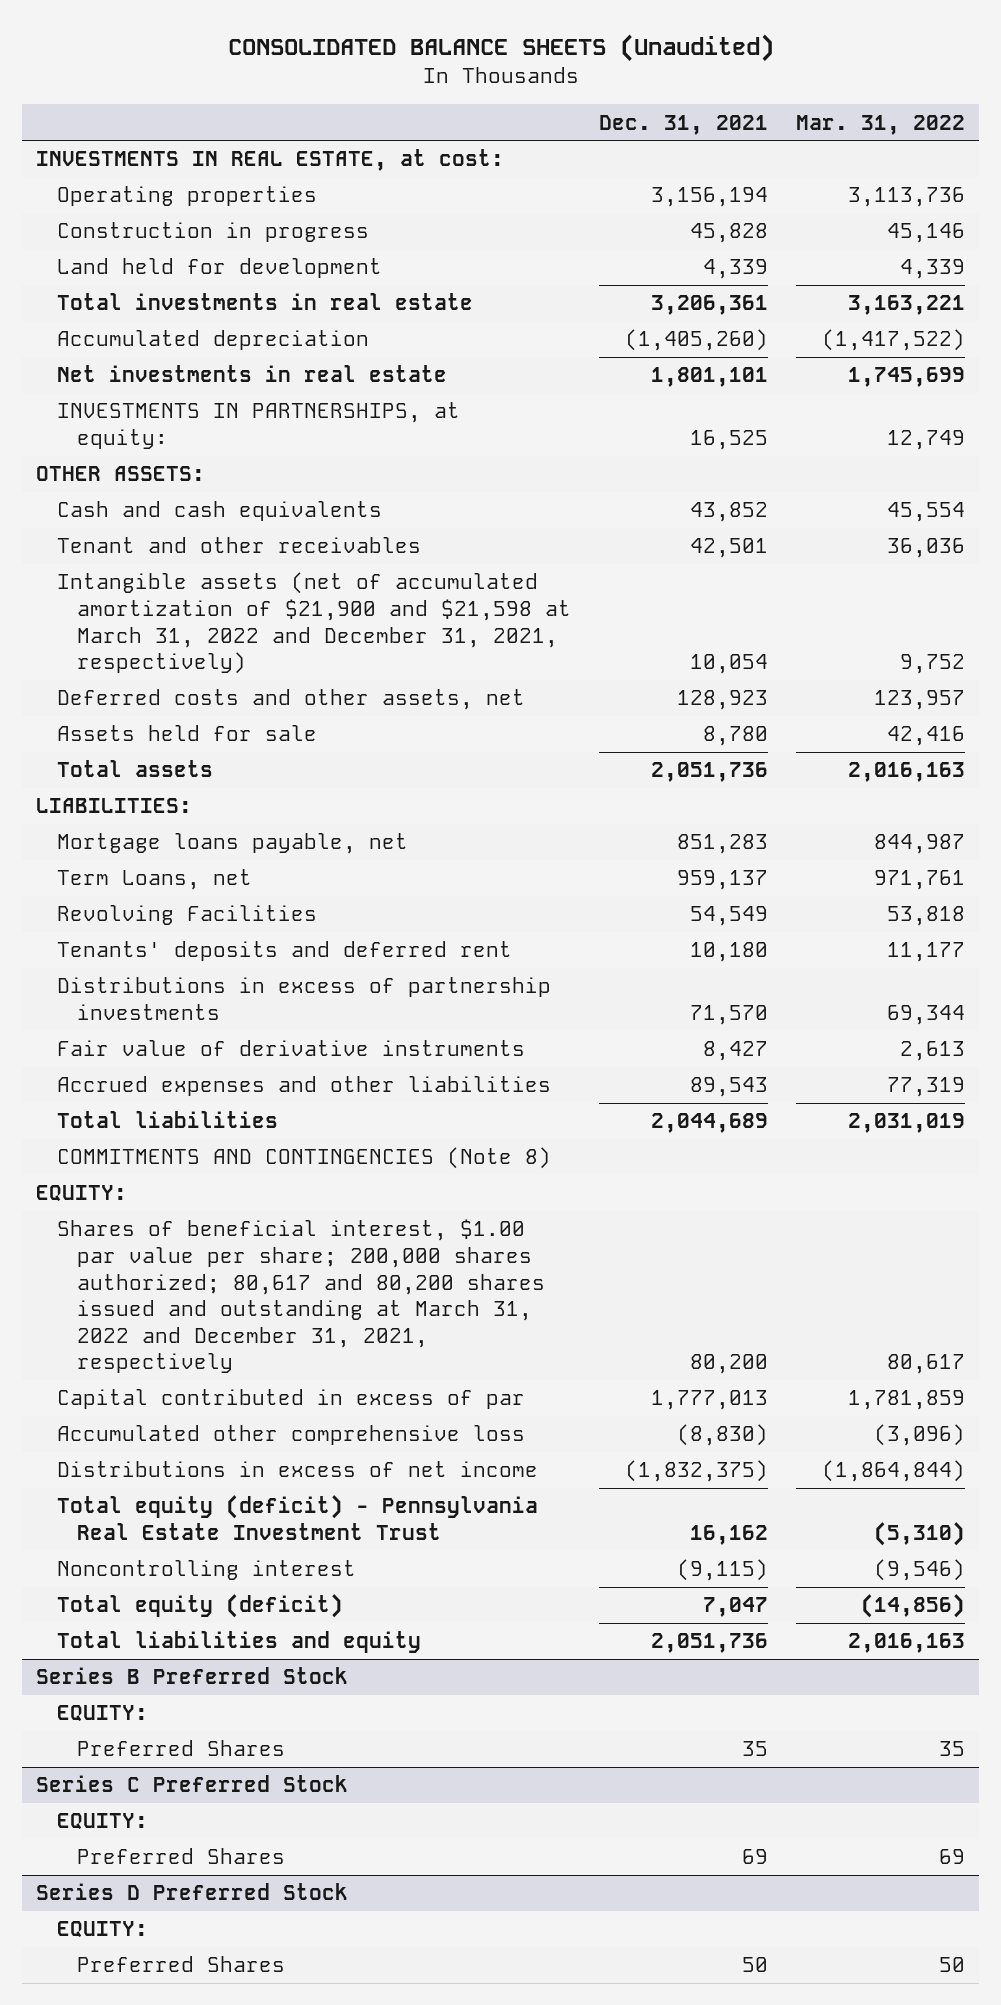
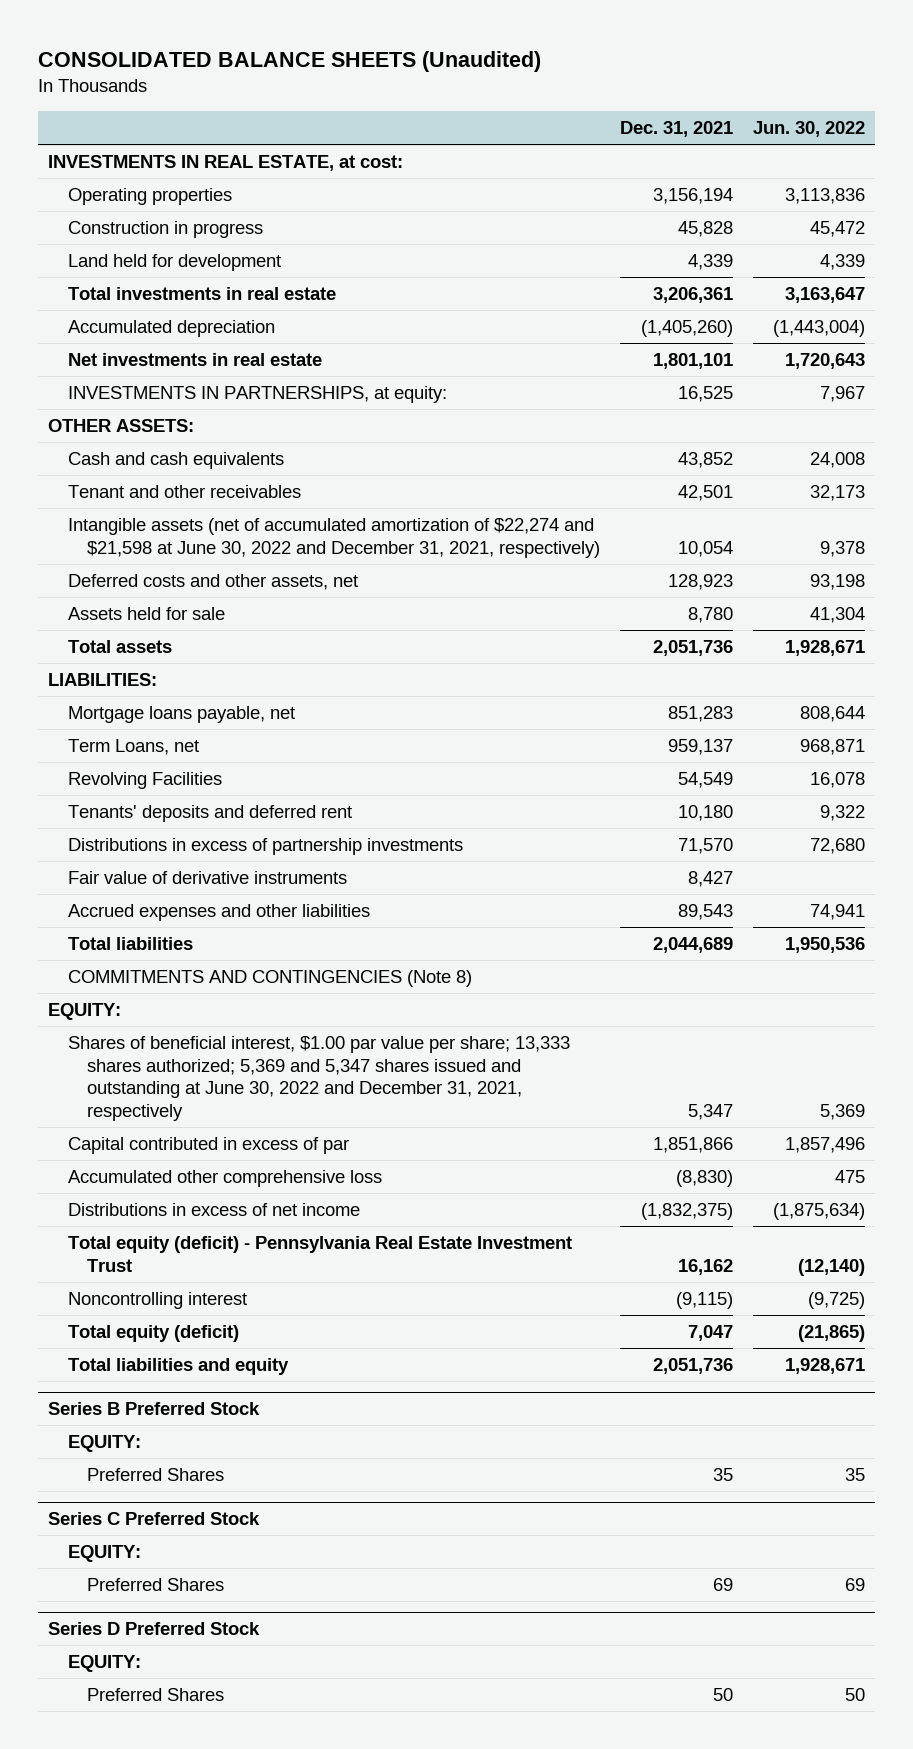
- | Dec. 31, 2021 | Mar. 31, 2022
+ | Dec. 31, 2021 | Jun. 30, 2022
- Intangible assets (net of accumulated amortization of $21,900 and $21,598 at March 31, 2022 and December 31, 2021, respectively) | 10,054 | 9,752
+ Intangible assets (net of accumulated amortization of $22,274 and $21,598 at June 30, 2022 and December 31, 2021, respectively) | 10,054 | 9,378
- Shares of beneficial interest, $1.00 par value per share; 200,000 shares authorized; 80,617 and 80,200 shares issued and outstanding at March 31, 2022 and December 31, 2021, respectively | 80,200 | 80,617
- Capital contributed in excess of par | 1,777,013 | 1,781,859
+ Shares of beneficial interest, $1.00 par value per share; 13,333 shares authorized; 5,369 and 5,347 shares issued and outstanding at June 30, 2022 and December 31, 2021, respectively | 5,347 | 5,369
+ Capital contributed in excess of par | 1,851,866 | 1,857,496

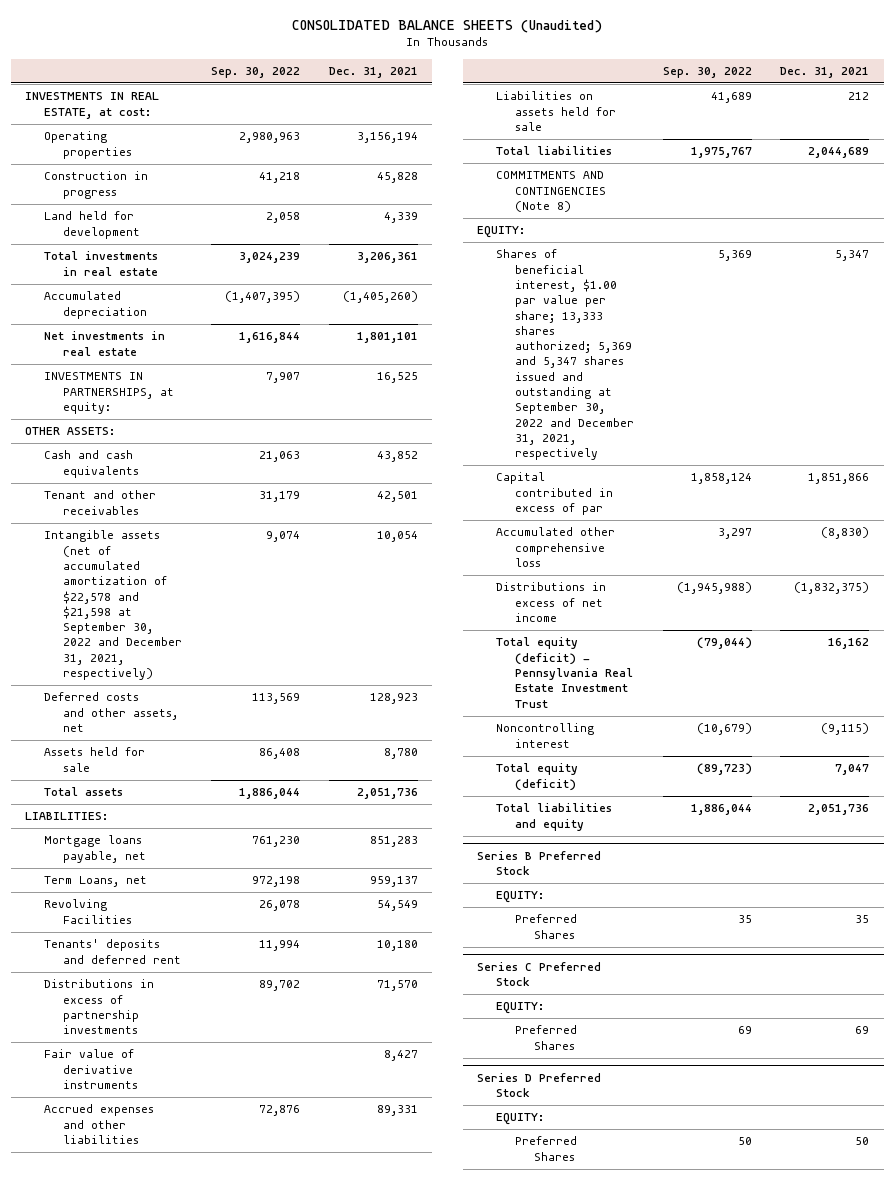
- | Dec. 31, 2021 | Jun. 30, 2022
+ | Sep. 30, 2022 | Dec. 31, 2021
- Intangible assets (net of accumulated amortization of $22,274 and $21,598 at June 30, 2022 and December 31, 2021, respectively) | 10,054 | 9,378
+ Intangible assets (net of accumulated amortization of $22,578 and $21,598 at September 30, 2022 and December 31, 2021, respectively) | 9,074 | 10,054
- Accrued expenses and other liabilities | 89,543 | 74,941
+ Accrued expenses and other liabilities | 72,876 | 89,331
+ Liabilities on assets held for sale | 41,689 | 212
- Shares of beneficial interest, $1.00 par value per share; 13,333 shares authorized; 5,369 and 5,347 shares issued and outstanding at June 30, 2022 and December 31, 2021, respectively | 5,347 | 5,369
+ Shares of beneficial interest, $1.00 par value per share; 13,333 shares authorized; 5,369 and 5,347 shares issued and outstanding at September 30, 2022 and December 31, 2021, respectively | 5,369 | 5,347

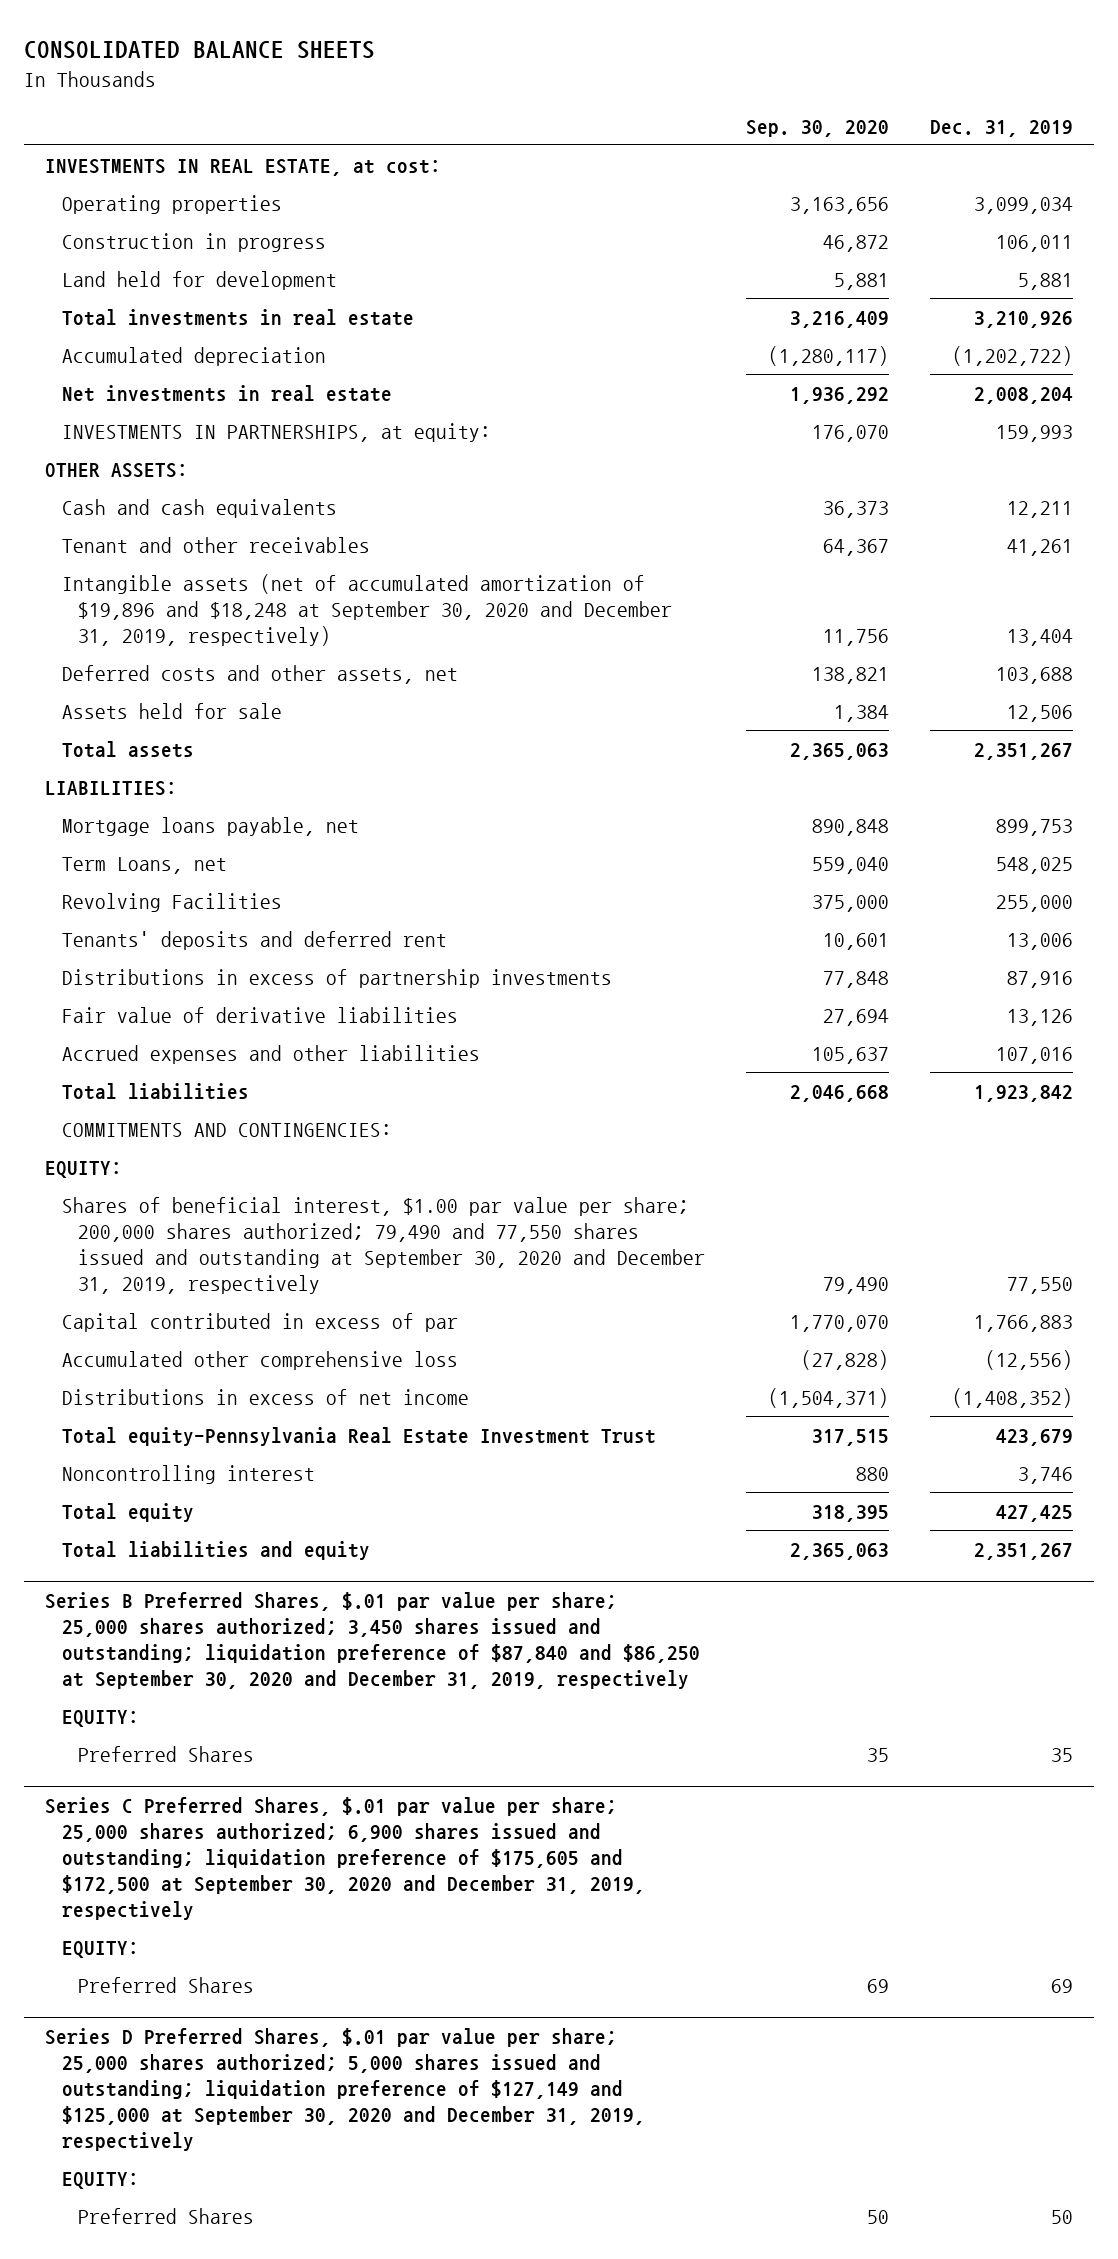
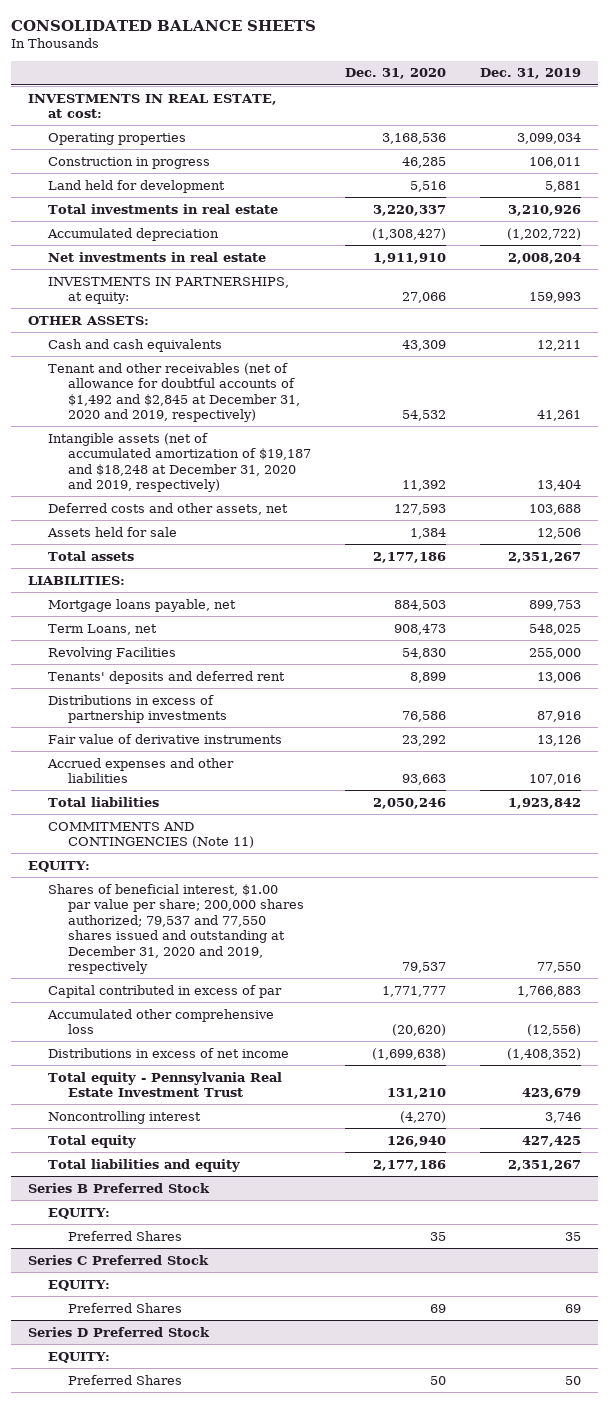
- | Sep. 30, 2020 | Dec. 31, 2019
+ | Dec. 31, 2020 | Dec. 31, 2019
- Tenant and other receivables | 64,367 | 41,261
- Intangible assets (net of accumulated amortization of $19,896 and $18,248 at September 30, 2020 and December 31, 2019, respectively) | 11,756 | 13,404
+ Tenant and other receivables (net of allowance for doubtful accounts of $1,492 and $2,845 at December 31, 2020 and 2019, respectively) | 54,532 | 41,261
+ Intangible assets (net of accumulated amortization of $19,187 and $18,248 at December 31, 2020 and 2019, respectively) | 11,392 | 13,404
- Fair value of derivative liabilities | 27,694 | 13,126
+ Fair value of derivative instruments | 23,292 | 13,126
- COMMITMENTS AND CONTINGENCIES:
+ COMMITMENTS AND CONTINGENCIES (Note 11)
- Shares of beneficial interest, $1.00 par value per share; 200,000 shares authorized; 79,490 and 77,550 shares issued and outstanding at September 30, 2020 and December 31, 2019, respectively | 79,490 | 77,550
+ Shares of beneficial interest, $1.00 par value per share; 200,000 shares authorized; 79,537 and 77,550 shares issued and outstanding at December 31, 2020 and 2019, respectively | 79,537 | 77,550
- Total equity-Pennsylvania Real Estate Investment Trust | 317,515 | 423,679
+ Total equity - Pennsylvania Real Estate Investment Trust | 131,210 | 423,679
- Series B Preferred Shares, $.01 par value per share; 25,000 shares authorized; 3,450 shares issued and outstanding; liquidation preference of $87,840 and $86,250 at September 30, 2020 and December 31, 2019, respectively
+ Series B Preferred Stock
- Series C Preferred Shares, $.01 par value per share; 25,000 shares authorized; 6,900 shares issued and outstanding; liquidation preference of $175,605 and $172,500 at September 30, 2020 and December 31, 2019, respectively
+ Series C Preferred Stock
- Series D Preferred Shares, $.01 par value per share; 25,000 shares authorized; 5,000 shares issued and outstanding; liquidation preference of $127,149 and $125,000 at September 30, 2020 and December 31, 2019, respectively
+ Series D Preferred Stock

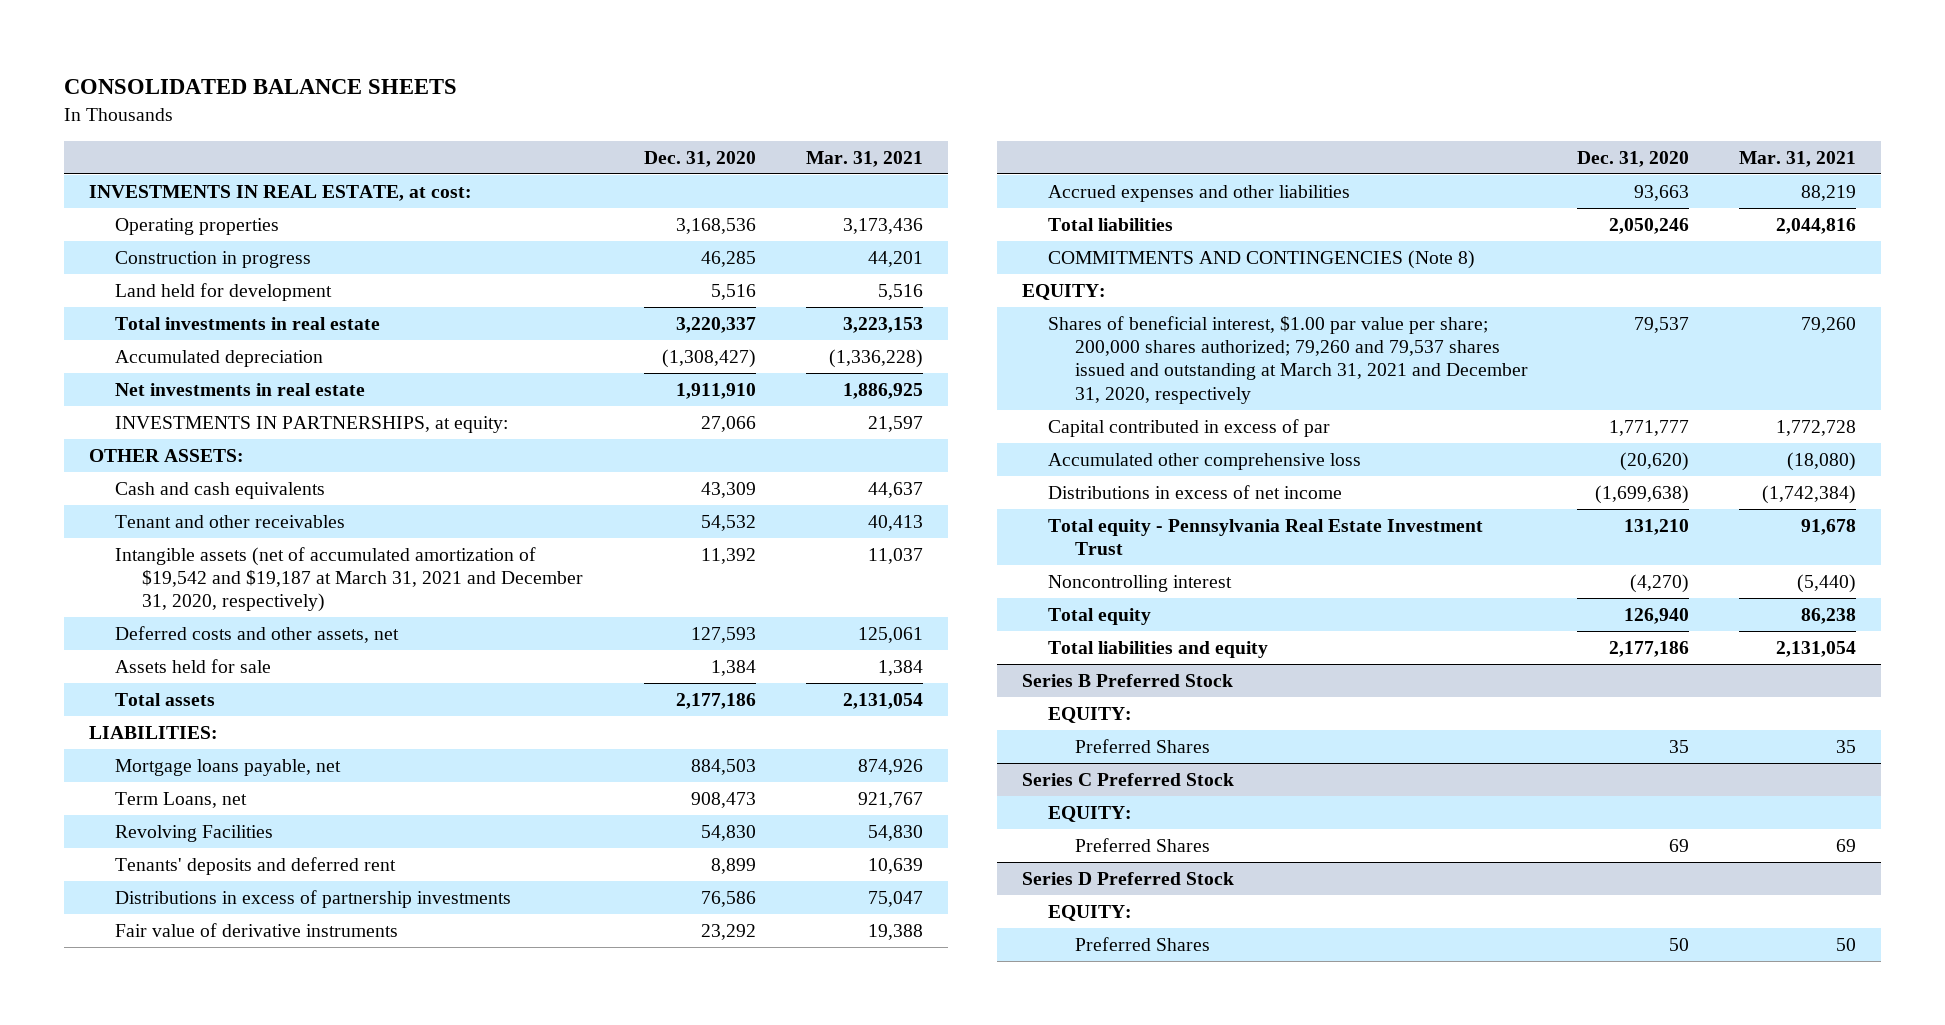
- | Dec. 31, 2020 | Dec. 31, 2019
+ | Dec. 31, 2020 | Mar. 31, 2021
- Tenant and other receivables (net of allowance for doubtful accounts of $1,492 and $2,845 at December 31, 2020 and 2019, respectively) | 54,532 | 41,261
- Intangible assets (net of accumulated amortization of $19,187 and $18,248 at December 31, 2020 and 2019, respectively) | 11,392 | 13,404
+ Tenant and other receivables | 54,532 | 40,413
+ Intangible assets (net of accumulated amortization of $19,542 and $19,187 at March 31, 2021 and December 31, 2020, respectively) | 11,392 | 11,037
- COMMITMENTS AND CONTINGENCIES (Note 11)
+ COMMITMENTS AND CONTINGENCIES (Note 8)
- Shares of beneficial interest, $1.00 par value per share; 200,000 shares authorized; 79,537 and 77,550 shares issued and outstanding at December 31, 2020 and 2019, respectively | 79,537 | 77,550
+ Shares of beneficial interest, $1.00 par value per share; 200,000 shares authorized; 79,260 and 79,537 shares issued and outstanding at March 31, 2021 and December 31, 2020, respectively | 79,537 | 79,260

